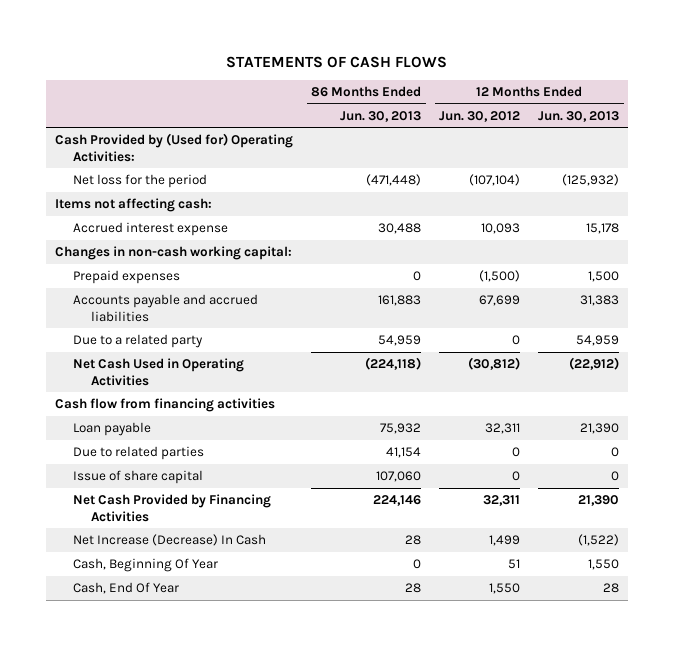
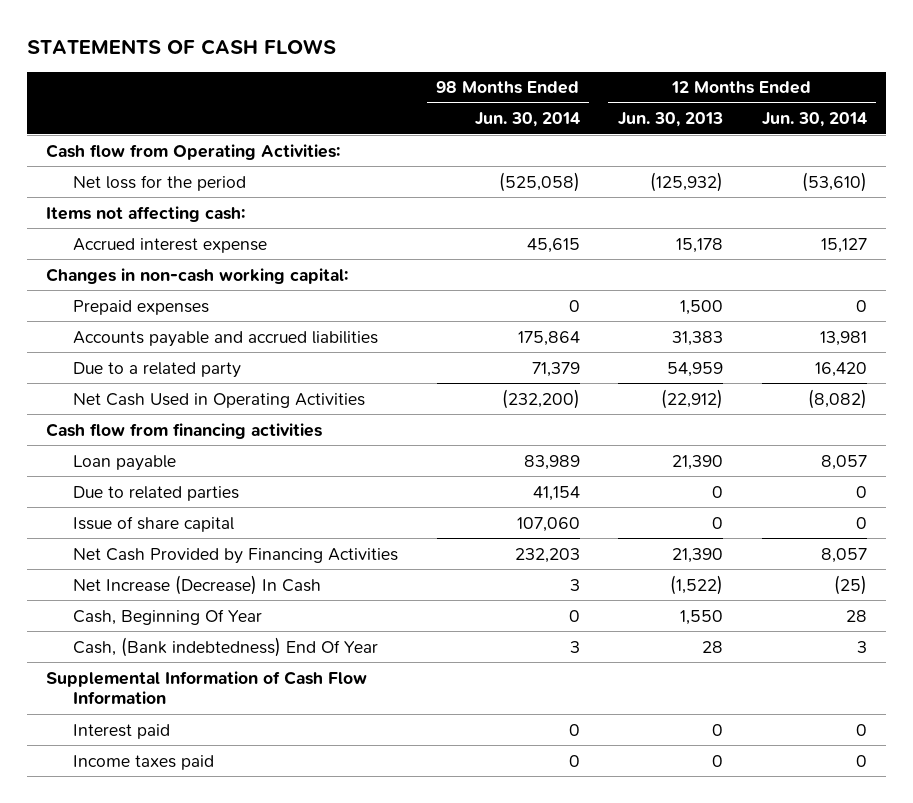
- | 86 Months Ended Jun. 30, 2013 | 12 Months Ended Jun. 30, 2012 | 12 Months Ended Jun. 30, 2013
+ | 98 Months Ended Jun. 30, 2014 | 12 Months Ended Jun. 30, 2013 | 12 Months Ended Jun. 30, 2014
- Cash Provided by (Used for) Operating Activities:
+ Cash flow from Operating Activities:
- Cash, End Of Year | 28 | 1,550 | 28
+ Cash, (Bank indebtedness) End Of Year | 3 | 28 | 3
+ Supplemental Information of Cash Flow Information
+ Interest paid | 0 | 0 | 0
+ Income taxes paid | 0 | 0 | 0

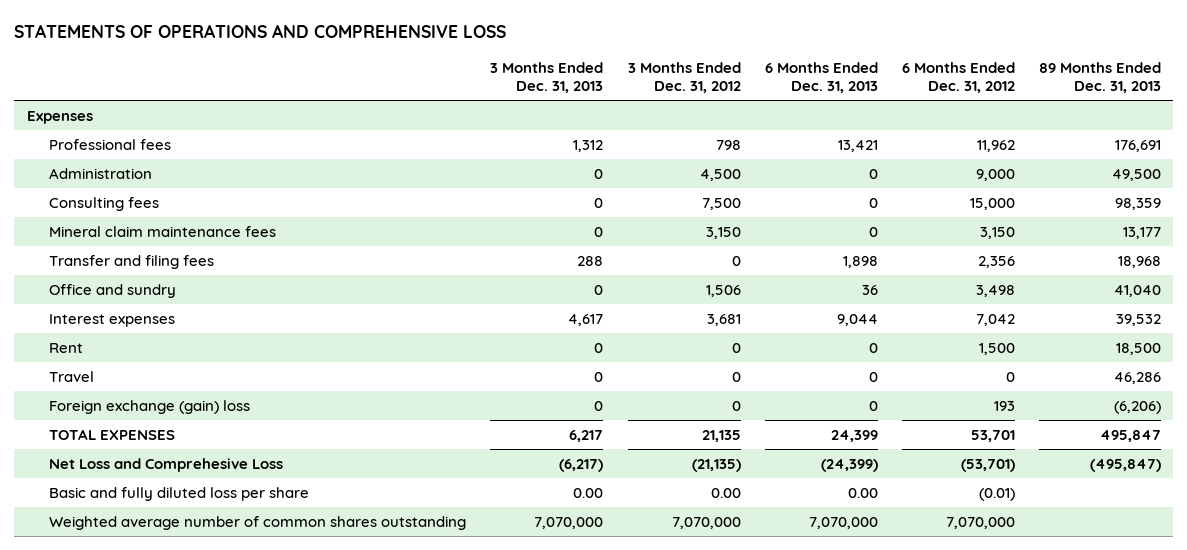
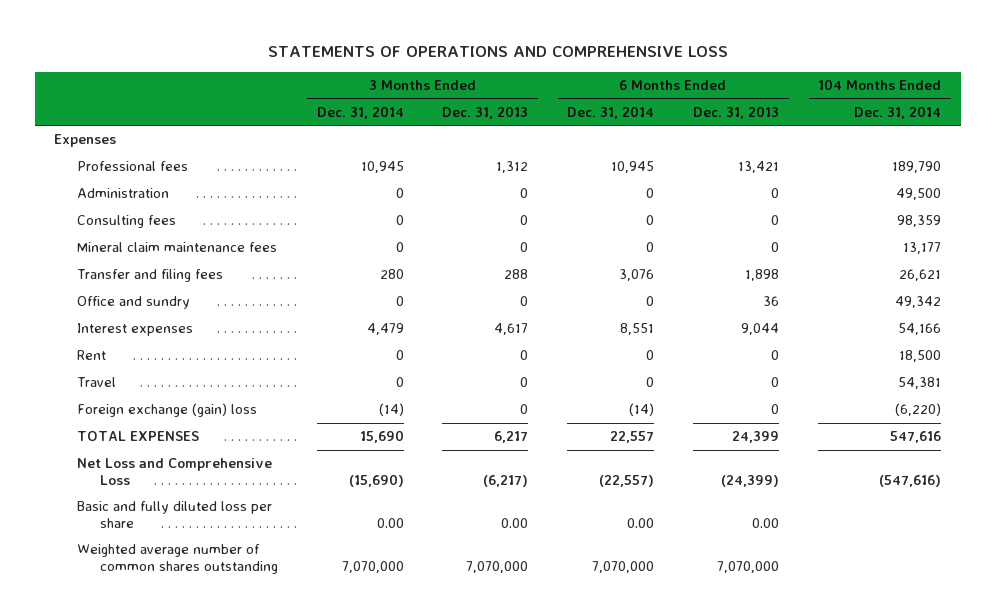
- | 3 Months Ended Dec. 31, 2013 | 3 Months Ended Dec. 31, 2012 | 6 Months Ended Dec. 31, 2013 | 6 Months Ended Dec. 31, 2012 | 89 Months Ended Dec. 31, 2013
+ | 3 Months Ended Dec. 31, 2014 | 3 Months Ended Dec. 31, 2013 | 6 Months Ended Dec. 31, 2014 | 6 Months Ended Dec. 31, 2013 | 104 Months Ended Dec. 31, 2014
- Net Loss and Comprehesive Loss | (6,217) | (21,135) | (24,399) | (53,701) | (495,847)
+ Net Loss and Comprehensive Loss | (15,690) | (6,217) | (22,557) | (24,399) | (547,616)

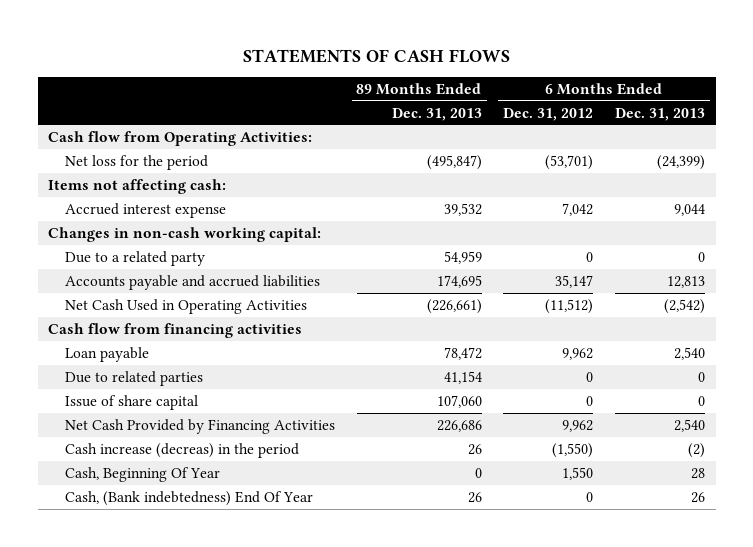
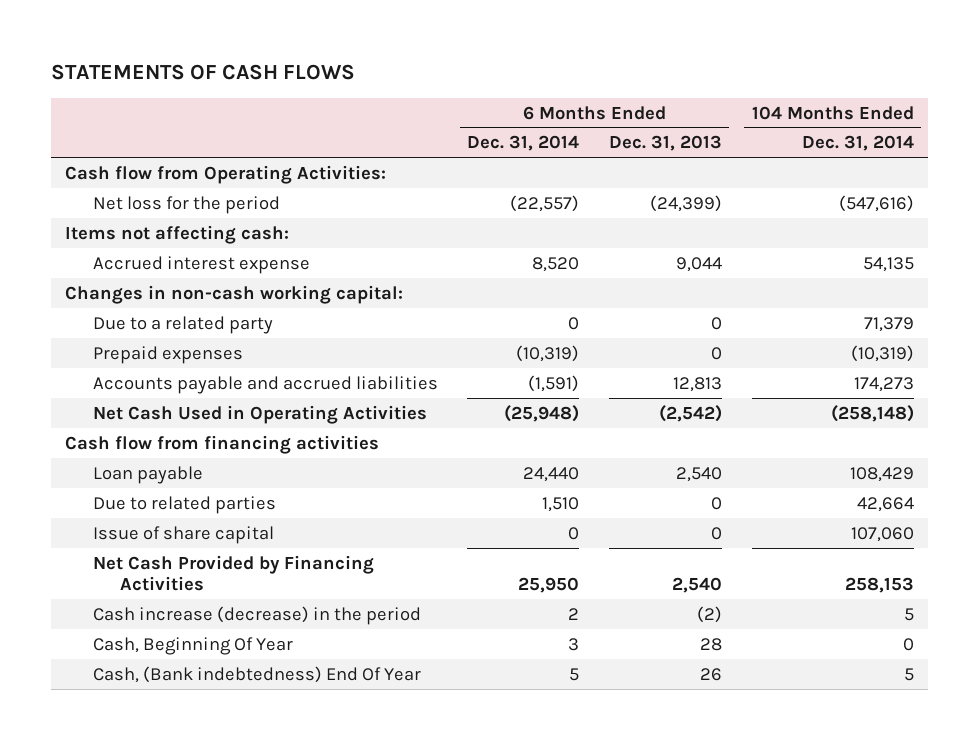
- | 89 Months Ended Dec. 31, 2013 | 6 Months Ended Dec. 31, 2012 | 6 Months Ended Dec. 31, 2013
+ | 6 Months Ended Dec. 31, 2014 | 6 Months Ended Dec. 31, 2013 | 104 Months Ended Dec. 31, 2014
+ Prepaid expenses | (10,319) | 0 | (10,319)
- Cash increase (decreas) in the period | 26 | (1,550) | (2)
+ Cash increase (decrease) in the period | 2 | (2) | 5

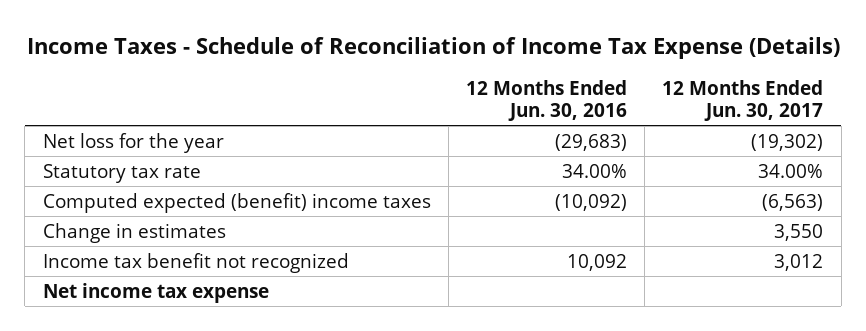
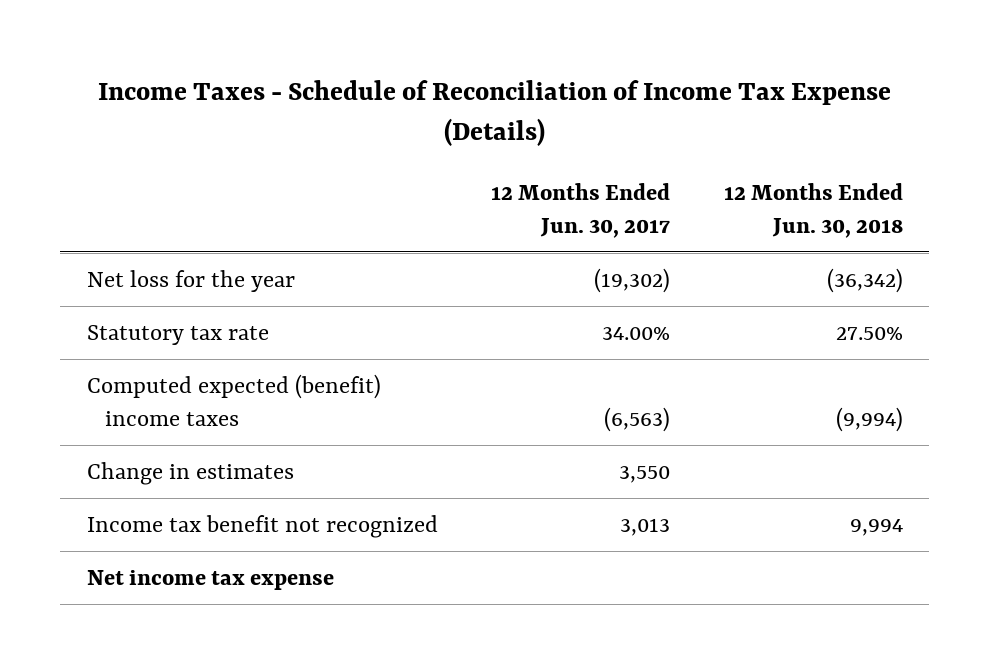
- | 12 Months Ended Jun. 30, 2016 | 12 Months Ended Jun. 30, 2017
+ | 12 Months Ended Jun. 30, 2017 | 12 Months Ended Jun. 30, 2018
- Income tax benefit not recognized | 10,092 | 3,012
+ Income tax benefit not recognized | 3,013 | 9,994

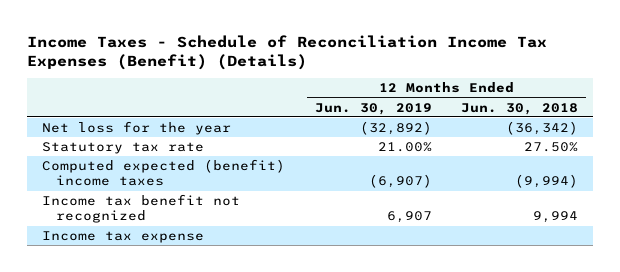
- Income Taxes - Schedule of Reconciliation of Income Tax Expense (Details)
+ Income Taxes - Schedule of Reconciliation Income Tax Expenses (Benefit) (Details)
- | 12 Months Ended Jun. 30, 2017 | 12 Months Ended Jun. 30, 2018
+ | 12 Months Ended Jun. 30, 2019 | 12 Months Ended Jun. 30, 2018
- Change in estimates | 3,550 |
- Net income tax expense
+ Income tax expense

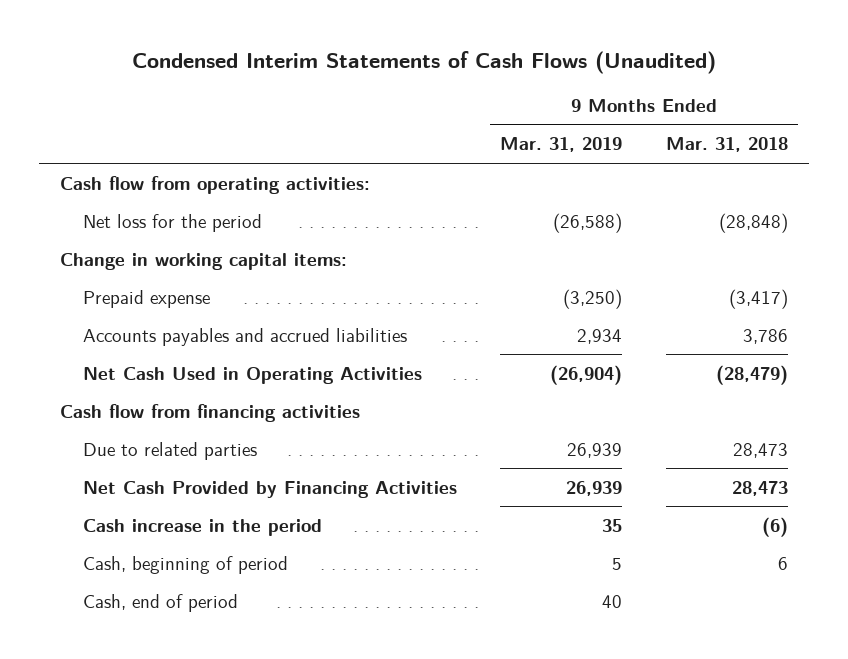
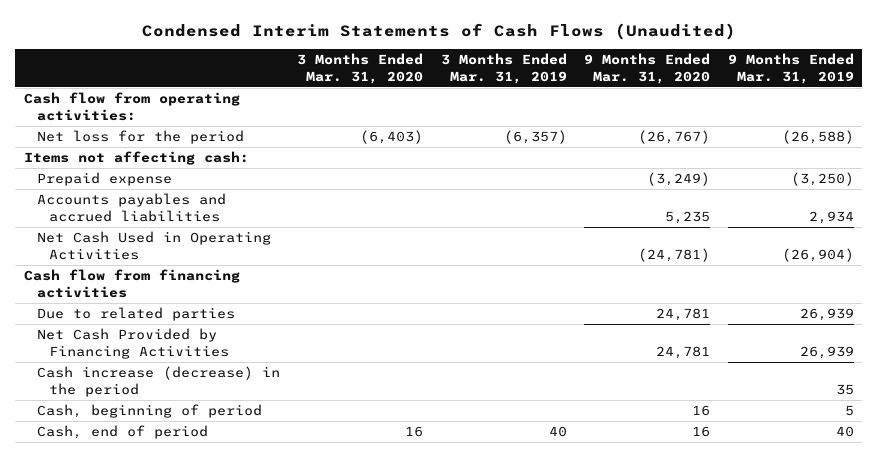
- | 9 Months Ended Mar. 31, 2019 | 9 Months Ended Mar. 31, 2018
+ | 3 Months Ended Mar. 31, 2020 | 3 Months Ended Mar. 31, 2019 | 9 Months Ended Mar. 31, 2020 | 9 Months Ended Mar. 31, 2019
- Change in working capital items:
+ Items not affecting cash:
- Cash increase in the period | 35 | (6)
+ Cash increase (decrease) in the period | | | | 35

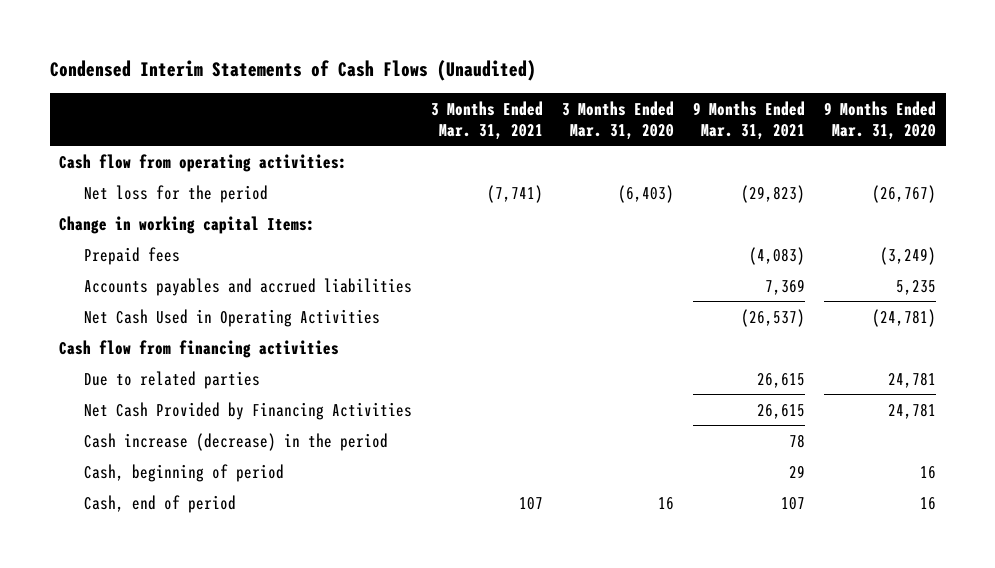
- | 3 Months Ended Mar. 31, 2020 | 3 Months Ended Mar. 31, 2019 | 9 Months Ended Mar. 31, 2020 | 9 Months Ended Mar. 31, 2019
+ | 3 Months Ended Mar. 31, 2021 | 3 Months Ended Mar. 31, 2020 | 9 Months Ended Mar. 31, 2021 | 9 Months Ended Mar. 31, 2020
- Items not affecting cash:
- Prepaid expense | | | (3,249) | (3,250)
+ Change in working capital Items:
+ Prepaid fees | | | (4,083) | (3,249)

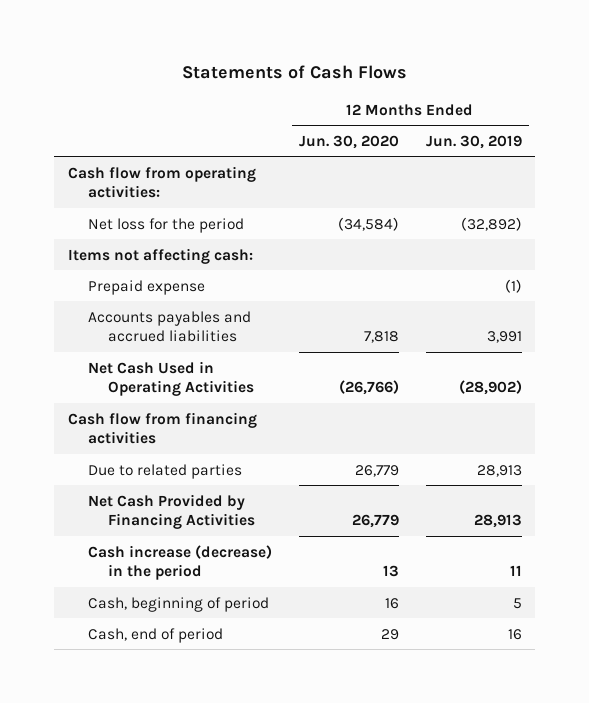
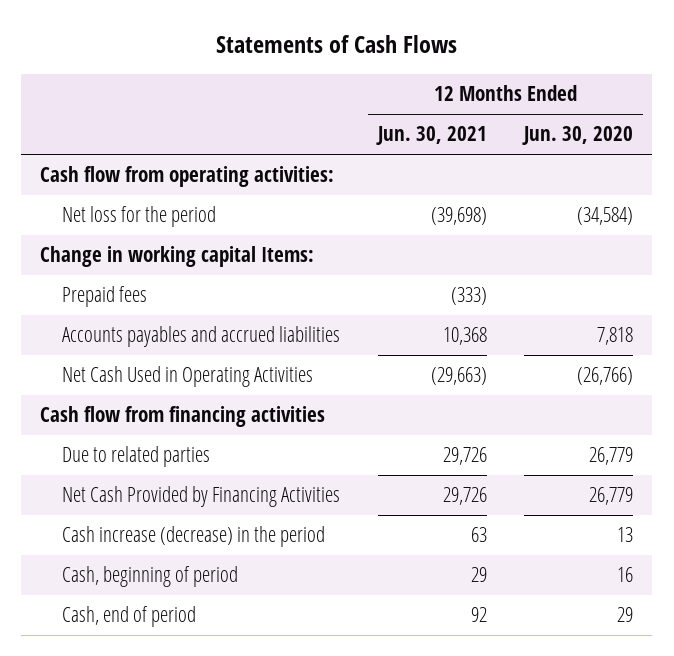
- | 12 Months Ended Jun. 30, 2020 | 12 Months Ended Jun. 30, 2019
+ | 12 Months Ended Jun. 30, 2021 | 12 Months Ended Jun. 30, 2020
- Items not affecting cash:
- Prepaid expense | | (1)
+ Change in working capital Items:
+ Prepaid fees | (333) |

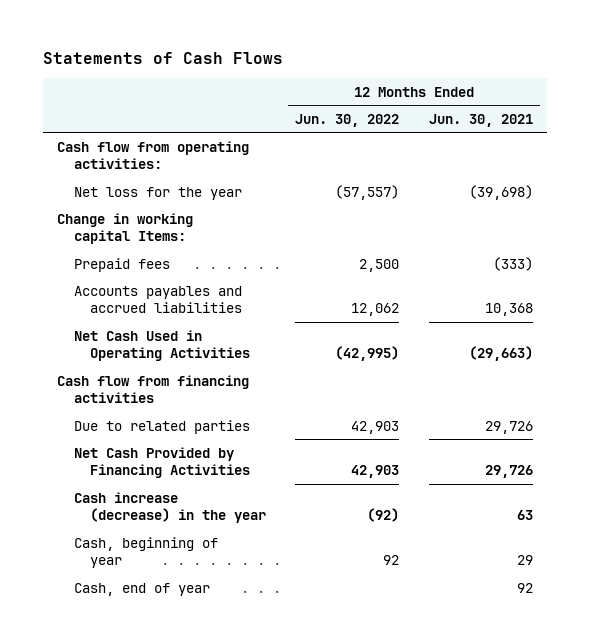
- | 12 Months Ended Jun. 30, 2021 | 12 Months Ended Jun. 30, 2020
+ | 12 Months Ended Jun. 30, 2022 | 12 Months Ended Jun. 30, 2021
- Net loss for the period | (39,698) | (34,584)
+ Net loss for the year | (57,557) | (39,698)
- Cash increase (decrease) in the period | 63 | 13
- Cash, beginning of period | 29 | 16
- Cash, end of period | 92 | 29
+ Cash increase (decrease) in the year | (92) | 63
+ Cash, beginning of year | 92 | 29
+ Cash, end of year | | 92

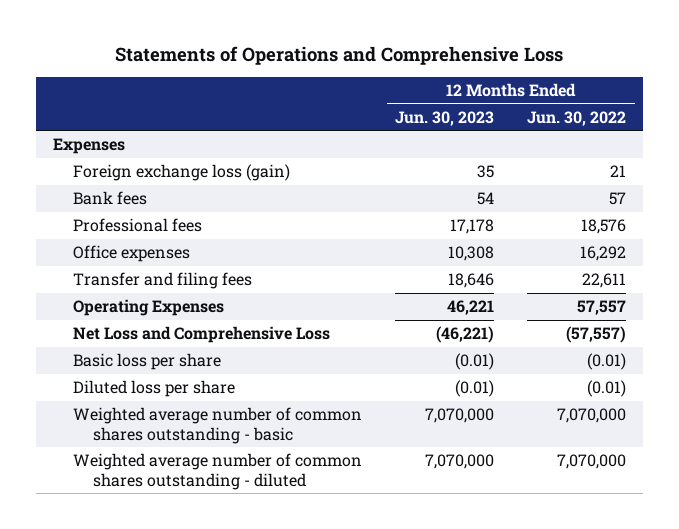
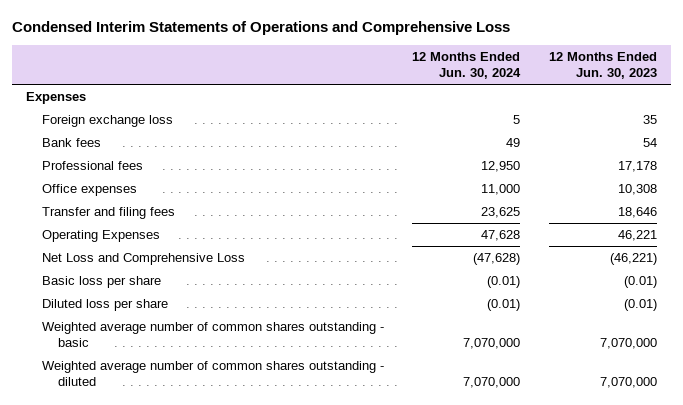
- Statements of Operations and Comprehensive Loss
+ Condensed Interim Statements of Operations and Comprehensive Loss
- | 12 Months Ended Jun. 30, 2023 | 12 Months Ended Jun. 30, 2022
+ | 12 Months Ended Jun. 30, 2024 | 12 Months Ended Jun. 30, 2023
- Foreign exchange loss (gain) | 35 | 21
+ Foreign exchange loss | 5 | 35

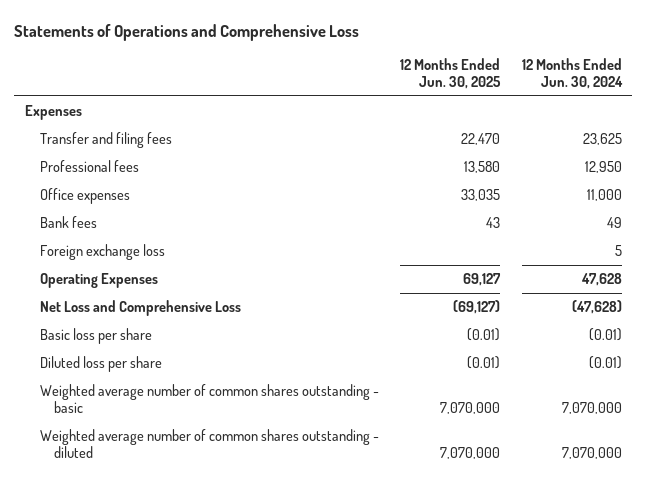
- Condensed Interim Statements of Operations and Comprehensive Loss
+ Statements of Operations and Comprehensive Loss
- | 12 Months Ended Jun. 30, 2024 | 12 Months Ended Jun. 30, 2023
+ | 12 Months Ended Jun. 30, 2025 | 12 Months Ended Jun. 30, 2024
moved up: Transfer and filing fees | 22,470 | 23,625
moved down: Bank fees | 43 | 49
moved down: Foreign exchange loss | | 5

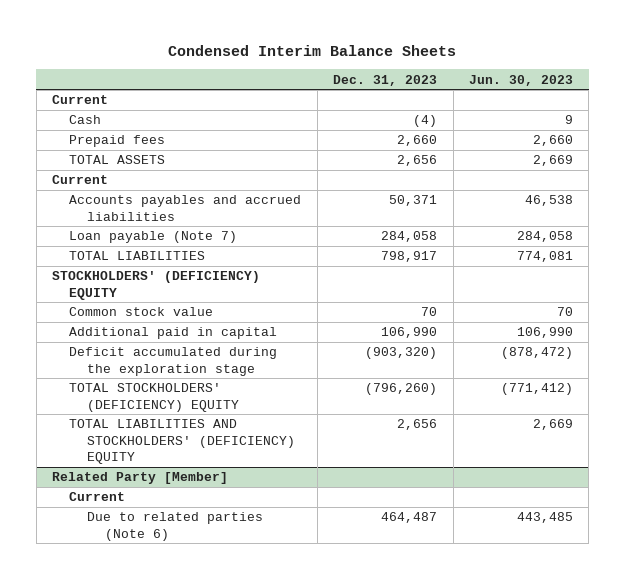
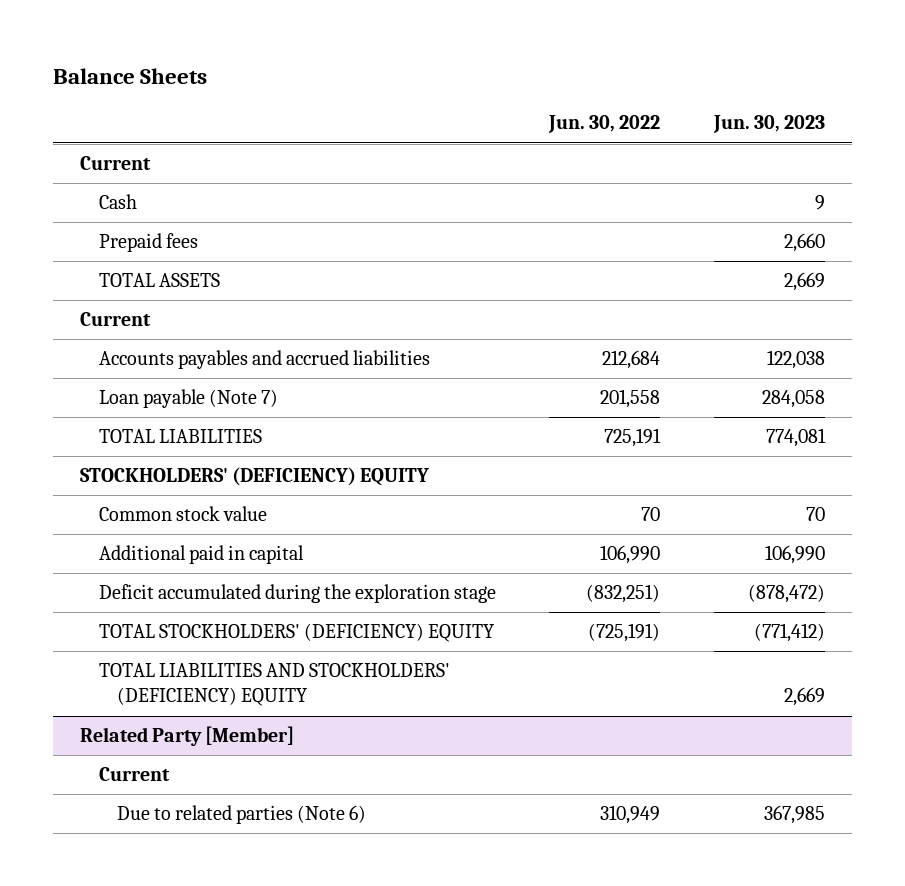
- Condensed Interim Balance Sheets
+ Balance Sheets
- | Dec. 31, 2023 | Jun. 30, 2023
+ | Jun. 30, 2022 | Jun. 30, 2023
- Accounts payables and accrued liabilities | 50,371 | 46,538
+ Accounts payables and accrued liabilities | 212,684 | 122,038
@ Related Party [Member]
- Due to related parties (Note 6) | 464,487 | 443,485
+ Due to related parties (Note 6) | 310,949 | 367,985

